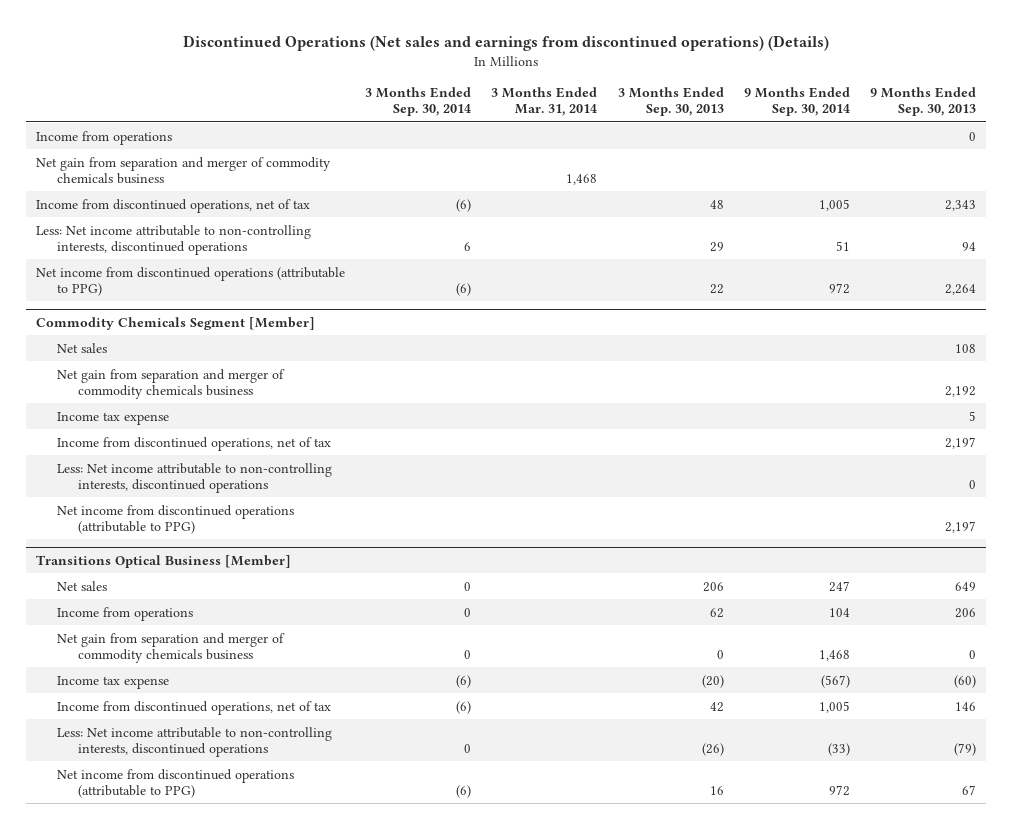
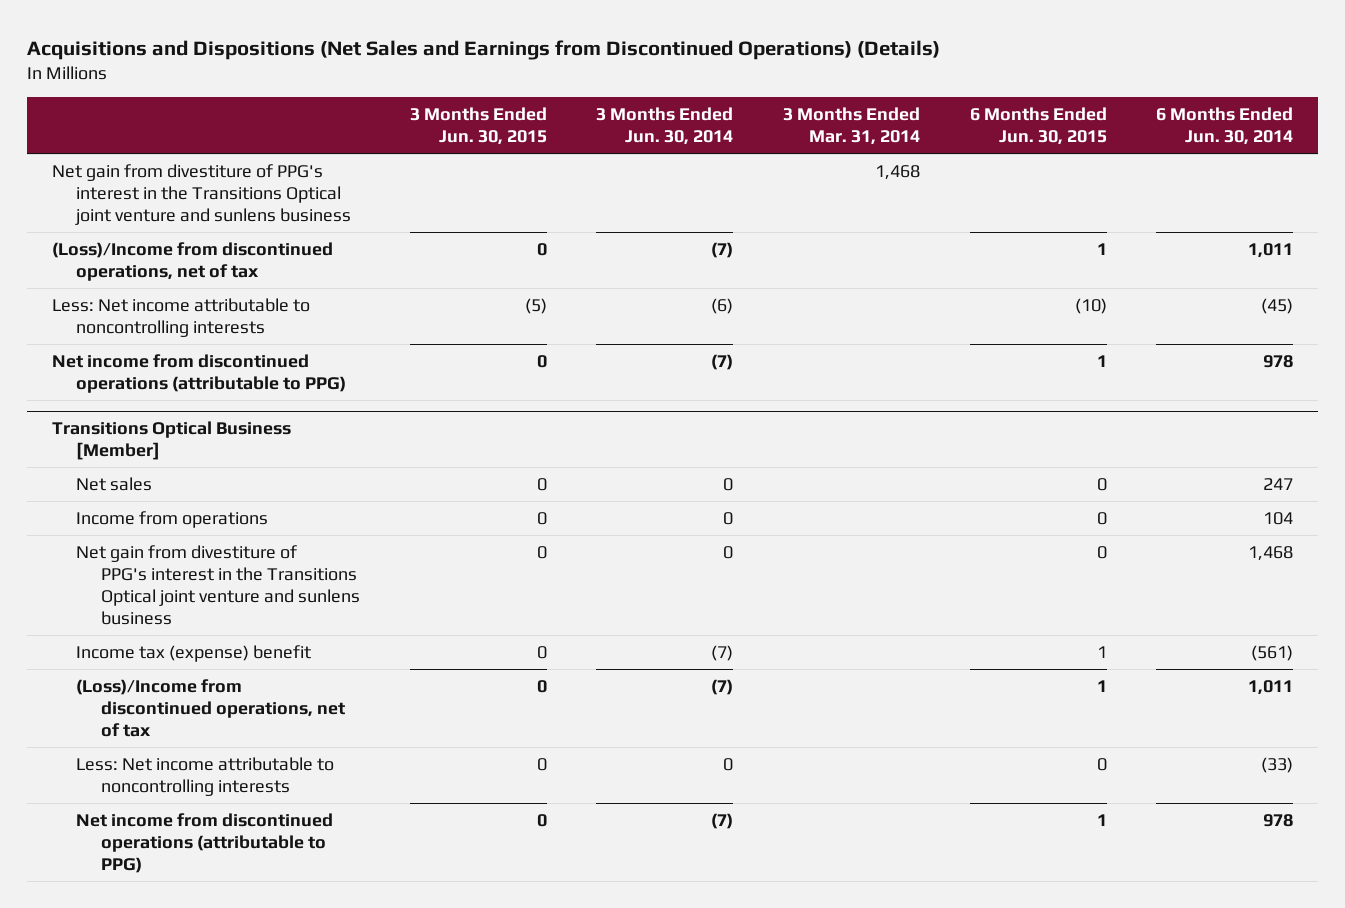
- Discontinued Operations (Net sales and earnings from discontinued operations) (Details)
+ Acquisitions and Dispositions (Net Sales and Earnings from Discontinued Operations) (Details)
- | 3 Months Ended Sep. 30, 2014 | 3 Months Ended Mar. 31, 2014 | 3 Months Ended Sep. 30, 2013 | 9 Months Ended Sep. 30, 2014 | 9 Months Ended Sep. 30, 2013
+ | 3 Months Ended Jun. 30, 2015 | 3 Months Ended Jun. 30, 2014 | 3 Months Ended Mar. 31, 2014 | 6 Months Ended Jun. 30, 2015 | 6 Months Ended Jun. 30, 2014
- Income from operations | | | | | 0
- Net gain from separation and merger of commodity chemicals business | | 1,468 | | |
- Income from discontinued operations, net of tax | (6) | | 48 | 1,005 | 2,343
- Less: Net income attributable to non-controlling interests, discontinued operations | 6 | | 29 | 51 | 94
+ Net gain from divestiture of PPG's interest in the Transitions Optical joint venture and sunlens business | | | 1,468 | |
+ (Loss)/Income from discontinued operations, net of tax | 0 | (7) | | 1 | 1,011
+ Less: Net income attributable to noncontrolling interests | (5) | (6) | | (10) | (45)
- Commodity Chemicals Segment [Member]
- Net sales | | | | | 108
- Net gain from separation and merger of commodity chemicals business | | | | | 2,192
- Income tax expense | | | | | 5
- Income from discontinued operations, net of tax | | | | | 2,197
- Less: Net income attributable to non-controlling interests, discontinued operations | | | | | 0
- Net income from discontinued operations (attributable to PPG) | | | | | 2,197
@ Transitions Optical Business [Member]
- Net gain from separation and merger of commodity chemicals business | 0 | | 0 | 1,468 | 0
- Income tax expense | (6) | | (20) | (567) | (60)
- Income from discontinued operations, net of tax | (6) | | 42 | 1,005 | 146
- Less: Net income attributable to non-controlling interests, discontinued operations | 0 | | (26) | (33) | (79)
+ Net gain from divestiture of PPG's interest in the Transitions Optical joint venture and sunlens business | 0 | 0 | | 0 | 1,468
+ Income tax (expense) benefit | 0 | (7) | | 1 | (561)
+ (Loss)/Income from discontinued operations, net of tax | 0 | (7) | | 1 | 1,011
+ Less: Net income attributable to noncontrolling interests | 0 | 0 | | 0 | (33)

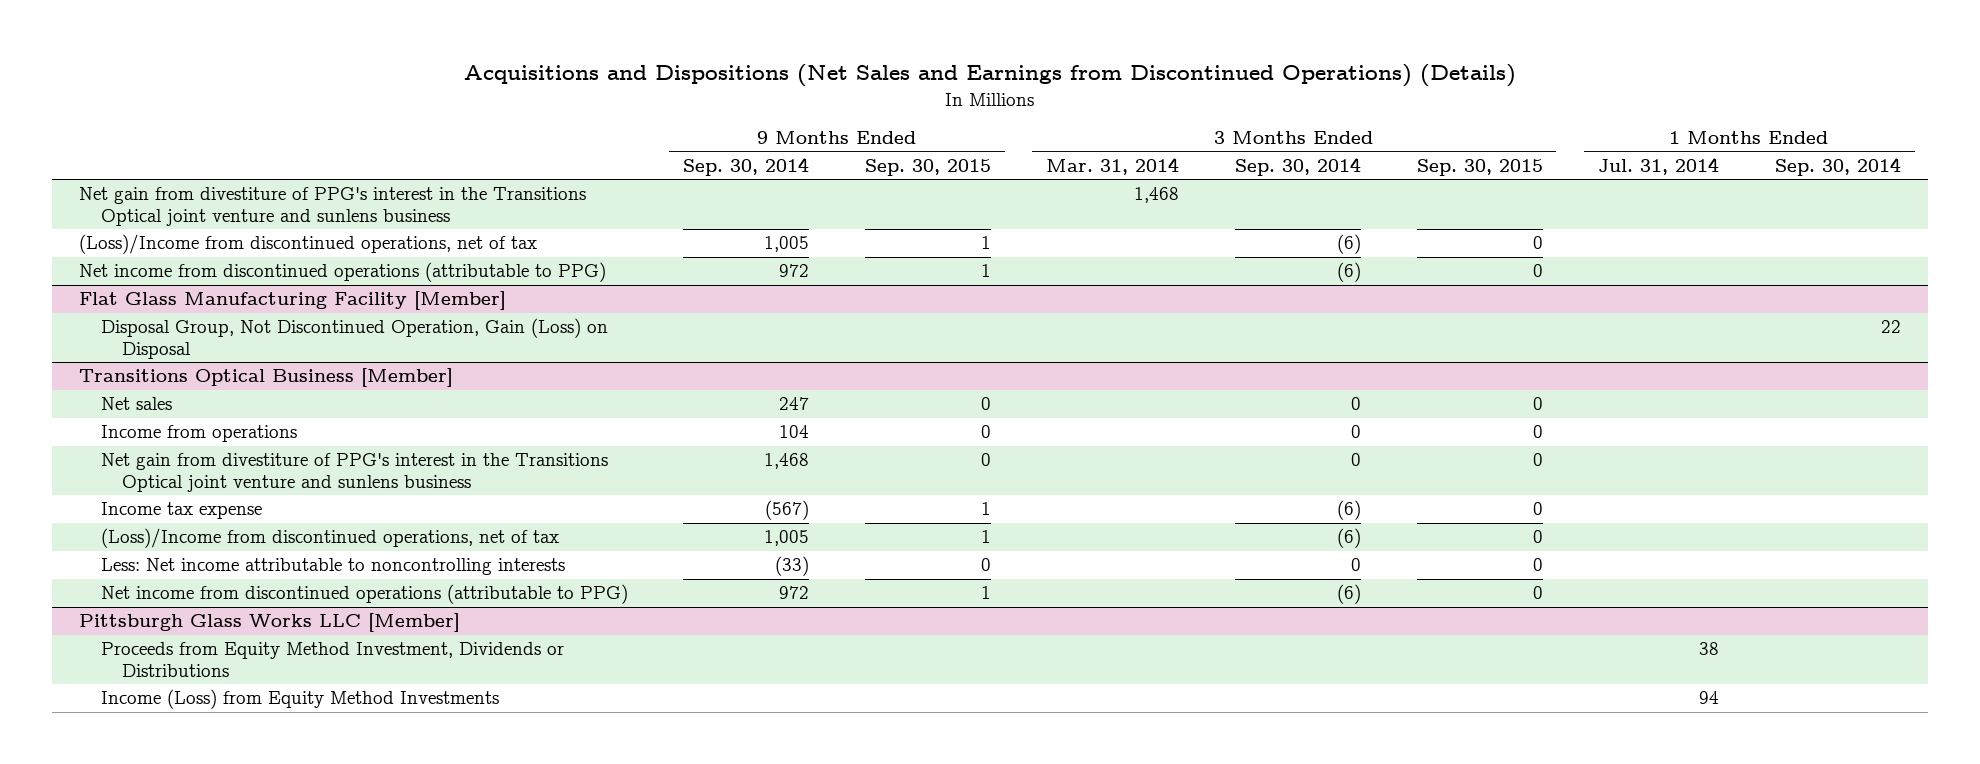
- | 3 Months Ended Jun. 30, 2015 | 3 Months Ended Jun. 30, 2014 | 3 Months Ended Mar. 31, 2014 | 6 Months Ended Jun. 30, 2015 | 6 Months Ended Jun. 30, 2014
+ | 9 Months Ended Sep. 30, 2014 | 9 Months Ended Sep. 30, 2015 | 3 Months Ended Mar. 31, 2014 | 3 Months Ended Sep. 30, 2014 | 3 Months Ended Sep. 30, 2015 | 1 Months Ended Jul. 31, 2014 | 1 Months Ended Sep. 30, 2014
- Less: Net income attributable to noncontrolling interests | (5) | (6) | | (10) | (45)
+ Flat Glass Manufacturing Facility [Member]
+ Disposal Group, Not Discontinued Operation, Gain (Loss) on Disposal | | | | | | | 22
@ Transitions Optical Business [Member]
- Income tax (expense) benefit | 0 | (7) | | 1 | (561)
+ Income tax expense | (567) | 1 | | (6) | 0 | |
+ Pittsburgh Glass Works LLC [Member]
+ Proceeds from Equity Method Investment, Dividends or Distributions | | | | | | 38 |
+ Income (Loss) from Equity Method Investments | | | | | | 94 |

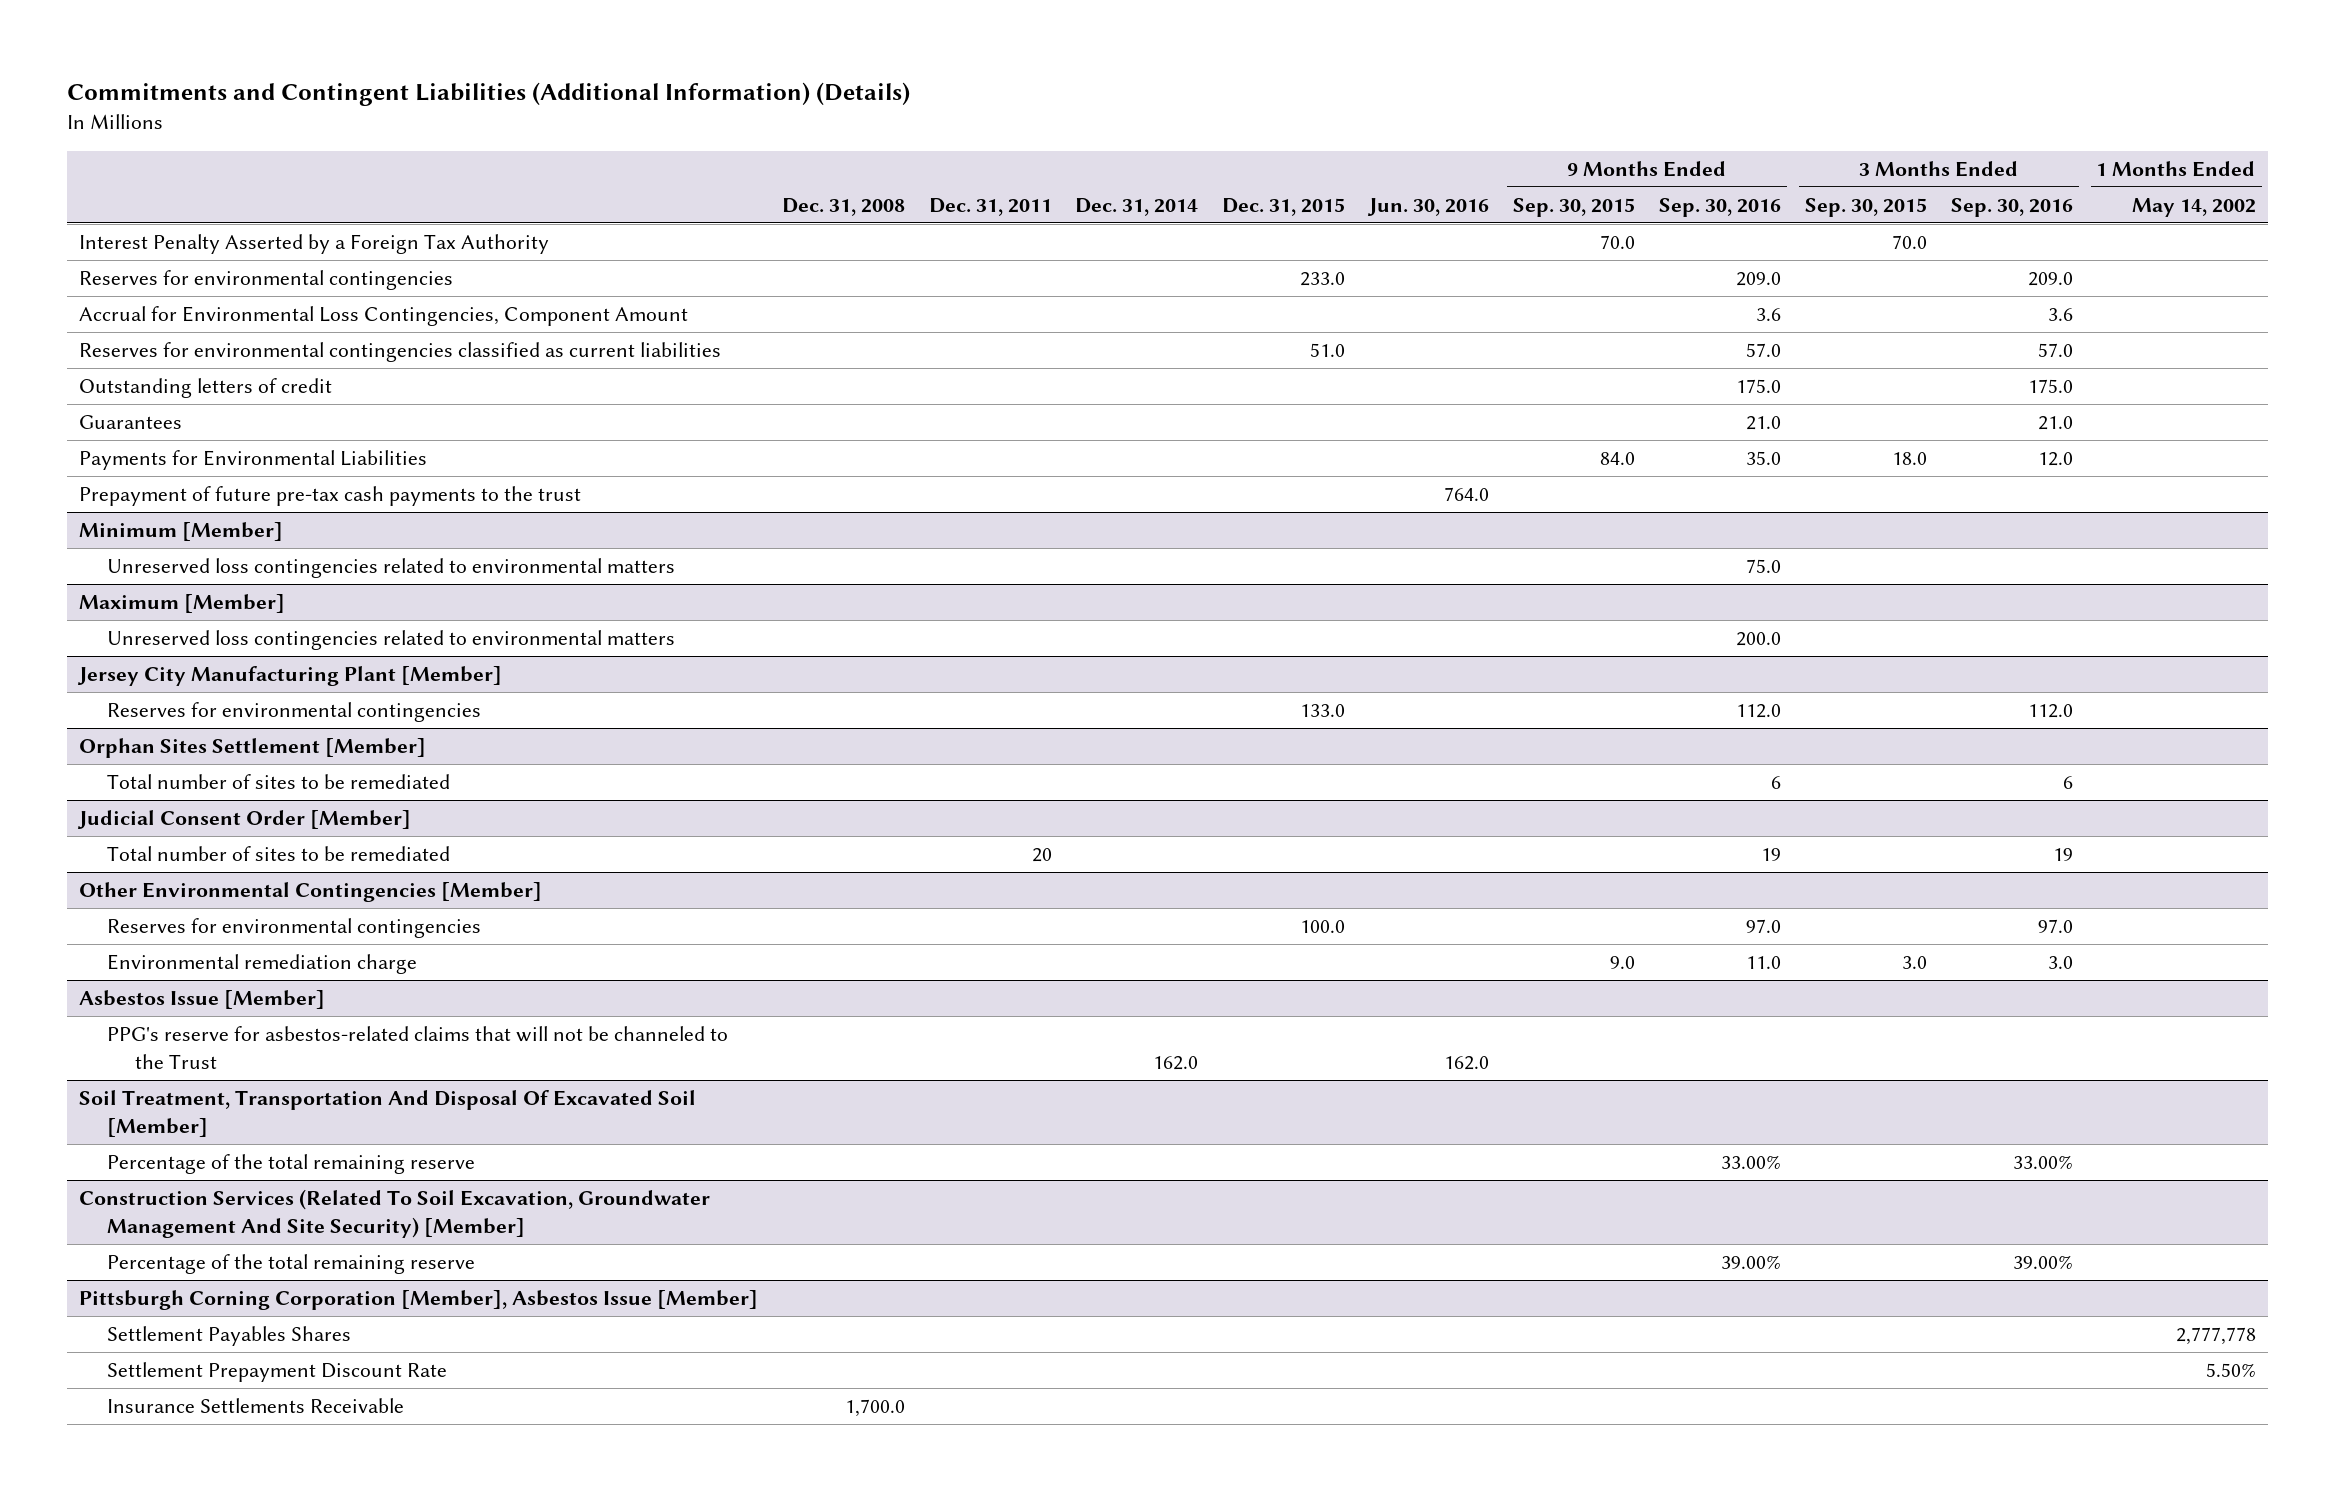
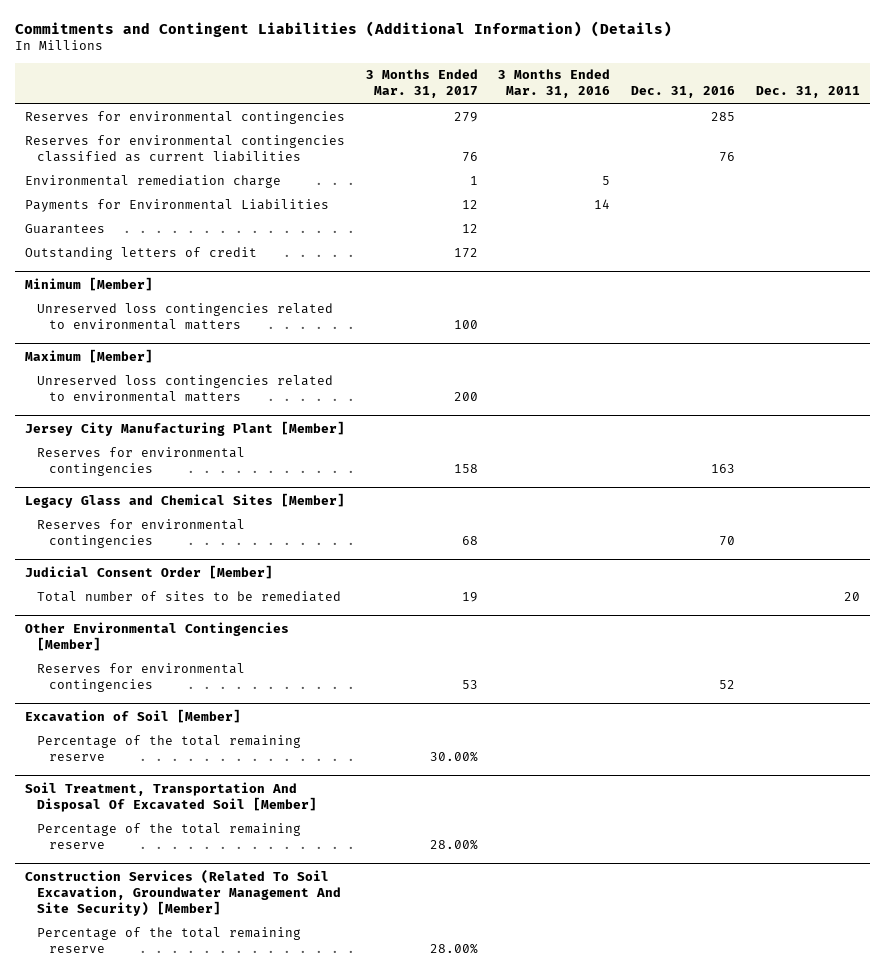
- | Dec. 31, 2008 | Dec. 31, 2011 | Dec. 31, 2014 | Dec. 31, 2015 | Jun. 30, 2016 | 9 Months Ended Sep. 30, 2015 | 9 Months Ended Sep. 30, 2016 | 3 Months Ended Sep. 30, 2015 | 3 Months Ended Sep. 30, 2016 | 1 Months Ended May 14, 2002
+ | 3 Months Ended Mar. 31, 2017 | 3 Months Ended Mar. 31, 2016 | Dec. 31, 2016 | Dec. 31, 2011
- Interest Penalty Asserted by a Foreign Tax Authority | | | | | | 70.0 | | 70.0 | |
- Accrual for Environmental Loss Contingencies, Component Amount | | | | | | | 3.6 | | 3.6 |
+ Environmental remediation charge | 1 | 5 | |
- Prepayment of future pre-tax cash payments to the trust | | | | | 764.0 | | | | |
moved down: Guarantees | 12 | | |
moved down: Outstanding letters of credit | 172 | | |
- Orphan Sites Settlement [Member]
- Total number of sites to be remediated | | | | | | | 6 | | 6 |
+ Legacy Glass and Chemical Sites [Member]
+ Reserves for environmental contingencies | 68 | | 70 |
@ Other Environmental Contingencies [Member]
- Environmental remediation charge | | | | | | 9.0 | 11.0 | 3.0 | 3.0 |
- Asbestos Issue [Member]
- PPG's reserve for asbestos-related claims that will not be channeled to the Trust | | | 162.0 | | 162.0 | | | | |
+ Excavation of Soil [Member]
+ Percentage of the total remaining reserve | 30.00% | | |
- Pittsburgh Corning Corporation [Member], Asbestos Issue [Member]
- Settlement Payables Shares | | | | | | | | | | 2,777,778
- Settlement Prepayment Discount Rate | | | | | | | | | | 5.50%
- Insurance Settlements Receivable | 1,700.0 | | | | | | | | |

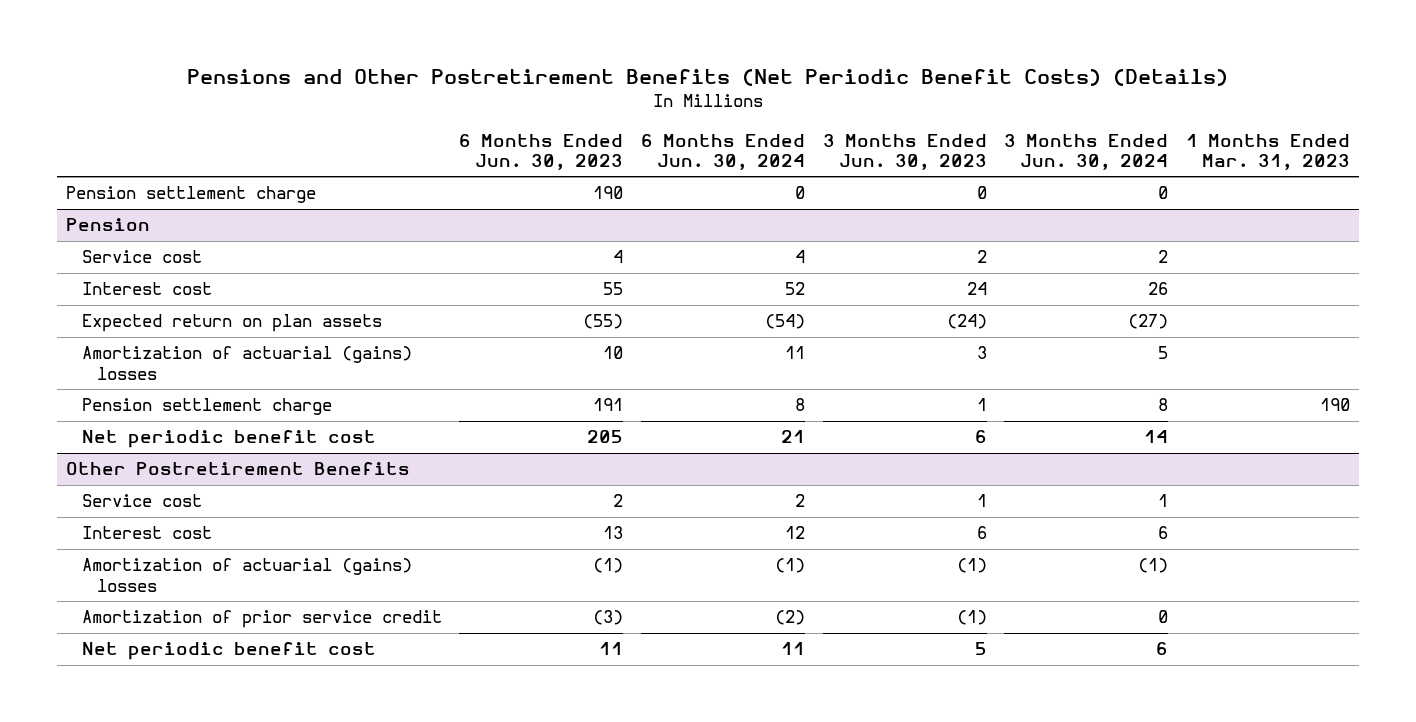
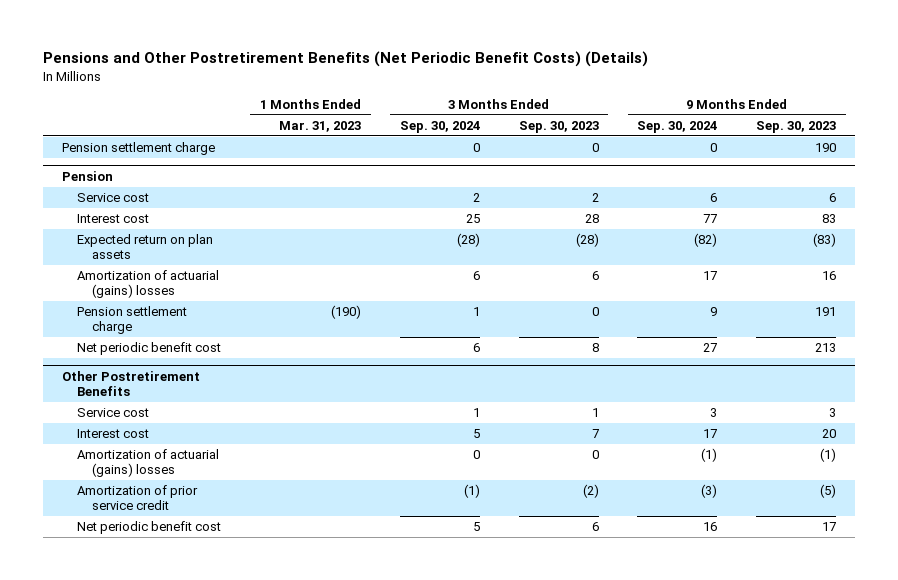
- | 6 Months Ended Jun. 30, 2023 | 6 Months Ended Jun. 30, 2024 | 3 Months Ended Jun. 30, 2023 | 3 Months Ended Jun. 30, 2024 | 1 Months Ended Mar. 31, 2023
+ | 1 Months Ended Mar. 31, 2023 | 3 Months Ended Sep. 30, 2024 | 3 Months Ended Sep. 30, 2023 | 9 Months Ended Sep. 30, 2024 | 9 Months Ended Sep. 30, 2023
@ Pension
- Pension settlement charge | 191 | 8 | 1 | 8 | 190
+ Pension settlement charge | (190) | 1 | 0 | 9 | 191

